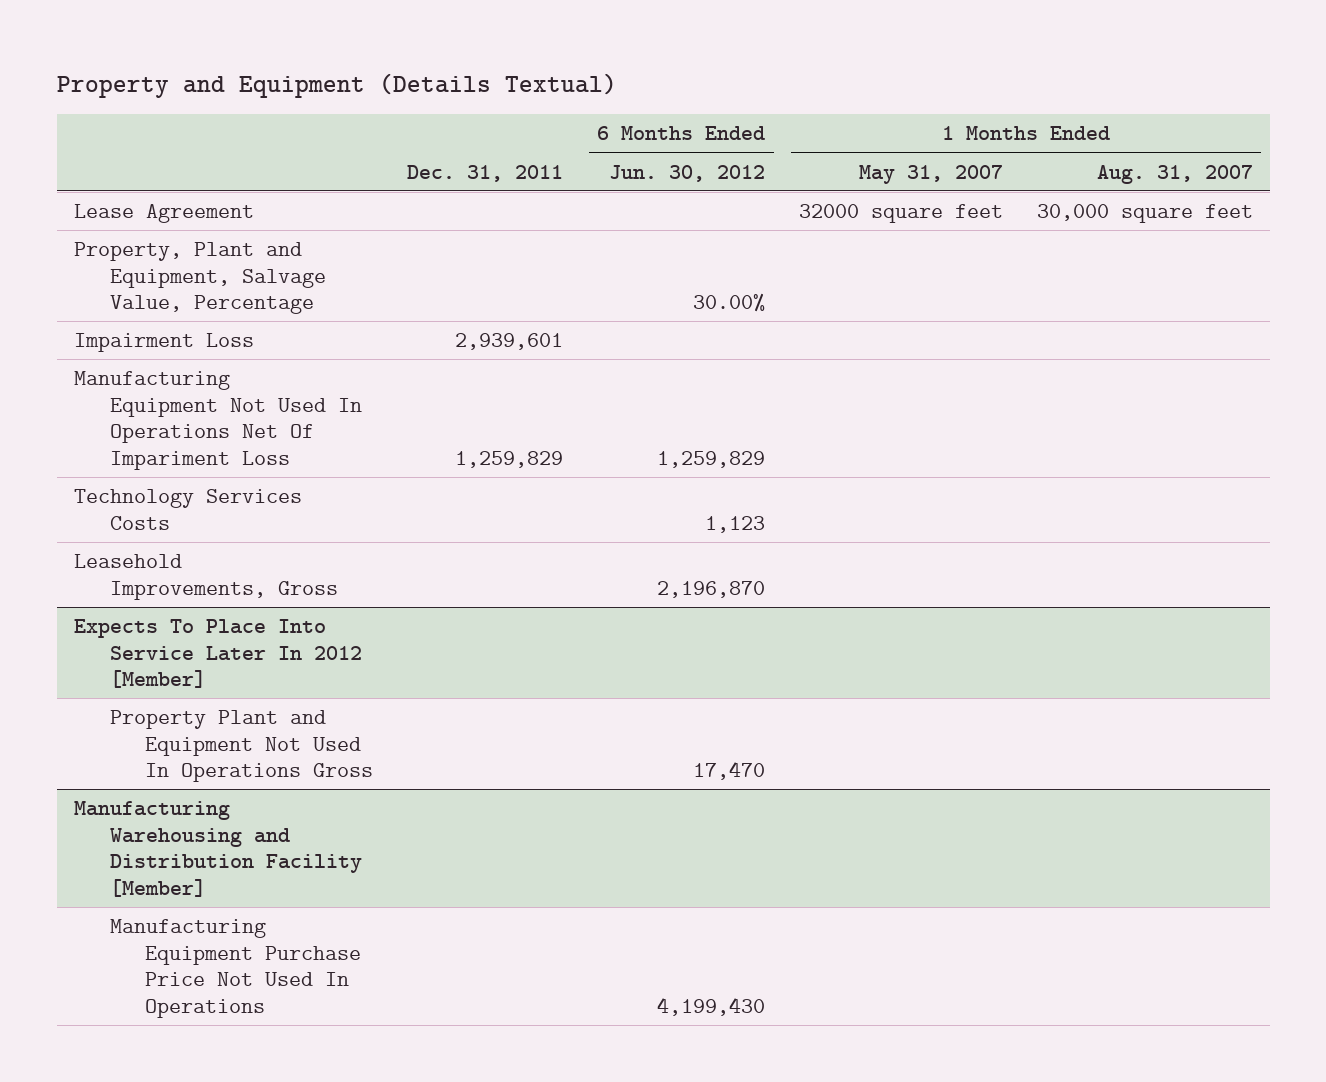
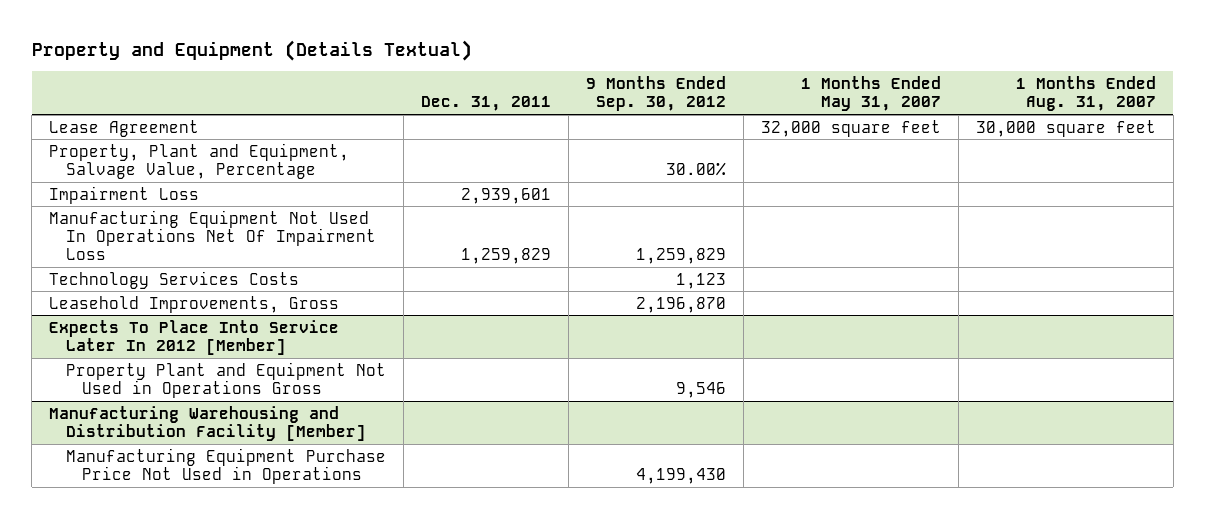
- | Dec. 31, 2011 | 6 Months Ended Jun. 30, 2012 | 1 Months Ended May 31, 2007 | 1 Months Ended Aug. 31, 2007
+ | Dec. 31, 2011 | 9 Months Ended Sep. 30, 2012 | 1 Months Ended May 31, 2007 | 1 Months Ended Aug. 31, 2007
- Lease Agreement | | | 32000 square feet | 30,000 square feet
+ Lease Agreement | | | 32,000 square feet | 30,000 square feet
- Manufacturing Equipment Not Used In Operations Net Of Impariment Loss | 1,259,829 | 1,259,829 | |
+ Manufacturing Equipment Not Used In Operations Net Of Impairment Loss | 1,259,829 | 1,259,829 | |
@ Expects To Place Into Service Later In 2012 [Member]
- Property Plant and Equipment Not Used In Operations Gross | | 17,470 | |
+ Property Plant and Equipment Not Used in Operations Gross | | 9,546 | |
@ Manufacturing Warehousing and Distribution Facility [Member]
- Manufacturing Equipment Purchase Price Not Used In Operations | | 4,199,430 | |
+ Manufacturing Equipment Purchase Price Not Used in Operations | | 4,199,430 | |

